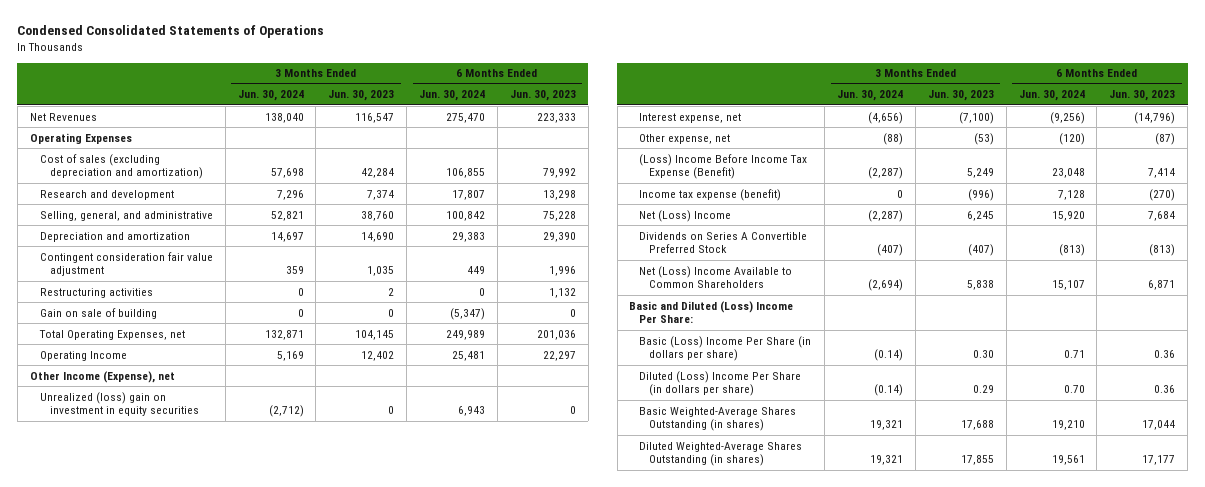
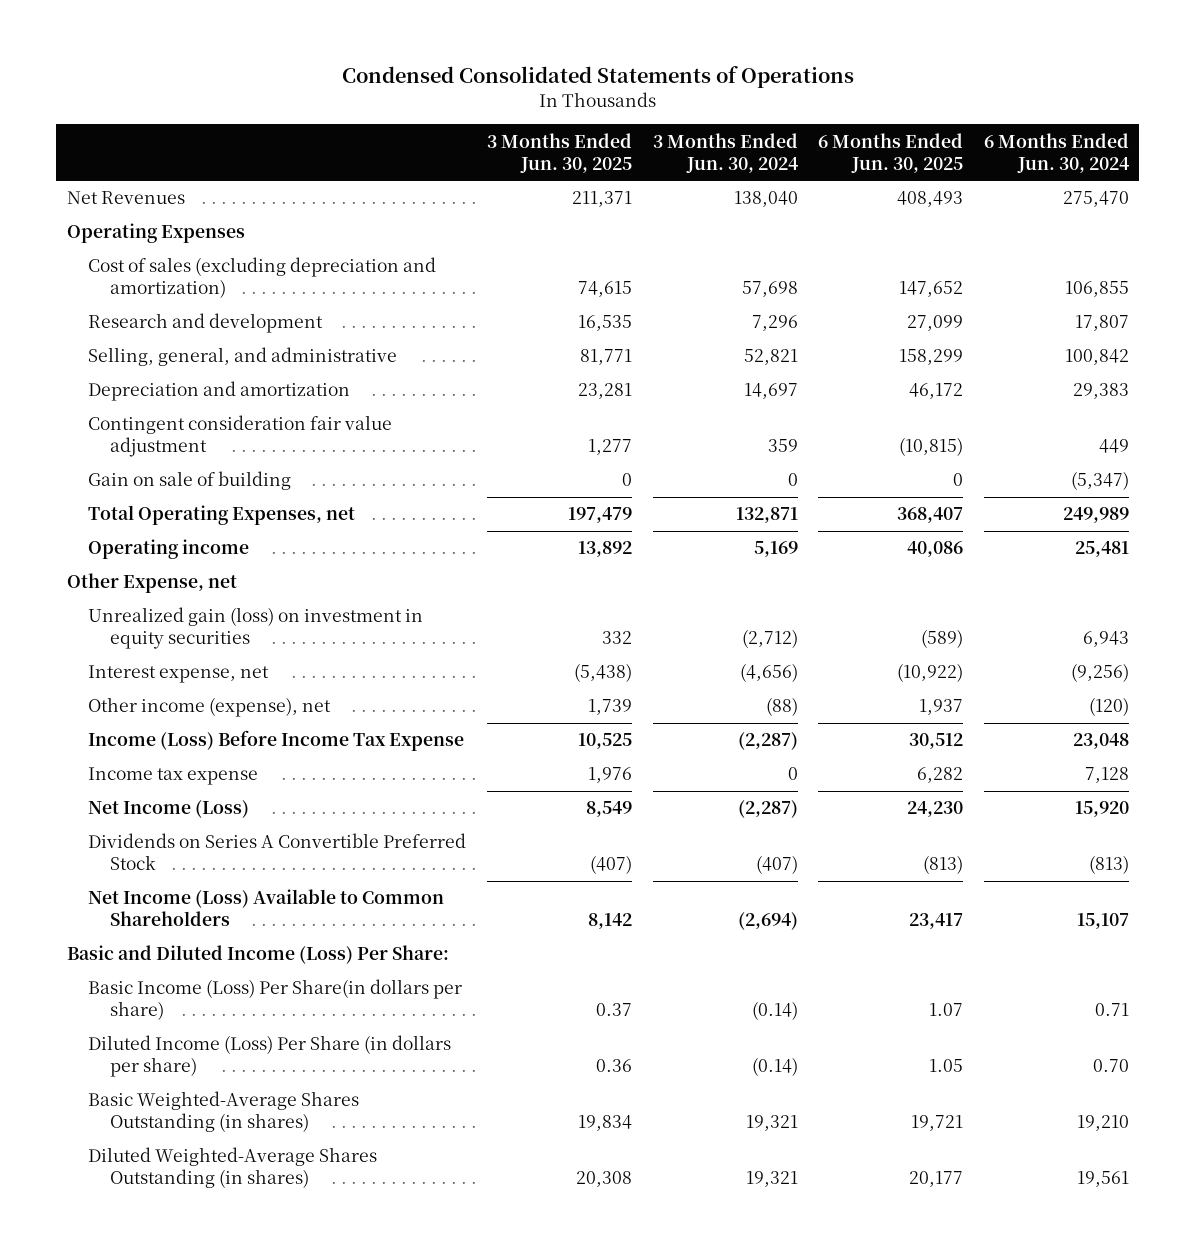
- | 3 Months Ended Jun. 30, 2024 | 3 Months Ended Jun. 30, 2023 | 6 Months Ended Jun. 30, 2024 | 6 Months Ended Jun. 30, 2023
+ | 3 Months Ended Jun. 30, 2025 | 3 Months Ended Jun. 30, 2024 | 6 Months Ended Jun. 30, 2025 | 6 Months Ended Jun. 30, 2024
- Restructuring activities | 0 | 2 | 0 | 1,132
- Operating Income | 5,169 | 12,402 | 25,481 | 22,297
- Other Income (Expense), net
- Unrealized (loss) gain on investment in equity securities | (2,712) | 0 | 6,943 | 0
+ Operating income | 13,892 | 5,169 | 40,086 | 25,481
+ Other Expense, net
+ Unrealized gain (loss) on investment in equity securities | 332 | (2,712) | (589) | 6,943
- Other expense, net | (88) | (53) | (120) | (87)
- (Loss) Income Before Income Tax Expense (Benefit) | (2,287) | 5,249 | 23,048 | 7,414
- Income tax expense (benefit) | 0 | (996) | 7,128 | (270)
- Net (Loss) Income | (2,287) | 6,245 | 15,920 | 7,684
+ Other income (expense), net | 1,739 | (88) | 1,937 | (120)
+ Income (Loss) Before Income Tax Expense | 10,525 | (2,287) | 30,512 | 23,048
+ Income tax expense | 1,976 | 0 | 6,282 | 7,128
+ Net Income (Loss) | 8,549 | (2,287) | 24,230 | 15,920
- Net (Loss) Income Available to Common Shareholders | (2,694) | 5,838 | 15,107 | 6,871
- Basic and Diluted (Loss) Income Per Share:
- Basic (Loss) Income Per Share (in dollars per share) | (0.14) | 0.30 | 0.71 | 0.36
- Diluted (Loss) Income Per Share (in dollars per share) | (0.14) | 0.29 | 0.70 | 0.36
+ Net Income (Loss) Available to Common Shareholders | 8,142 | (2,694) | 23,417 | 15,107
+ Basic and Diluted Income (Loss) Per Share:
+ Basic Income (Loss) Per Share(in dollars per share) | 0.37 | (0.14) | 1.07 | 0.71
+ Diluted Income (Loss) Per Share (in dollars per share) | 0.36 | (0.14) | 1.05 | 0.70

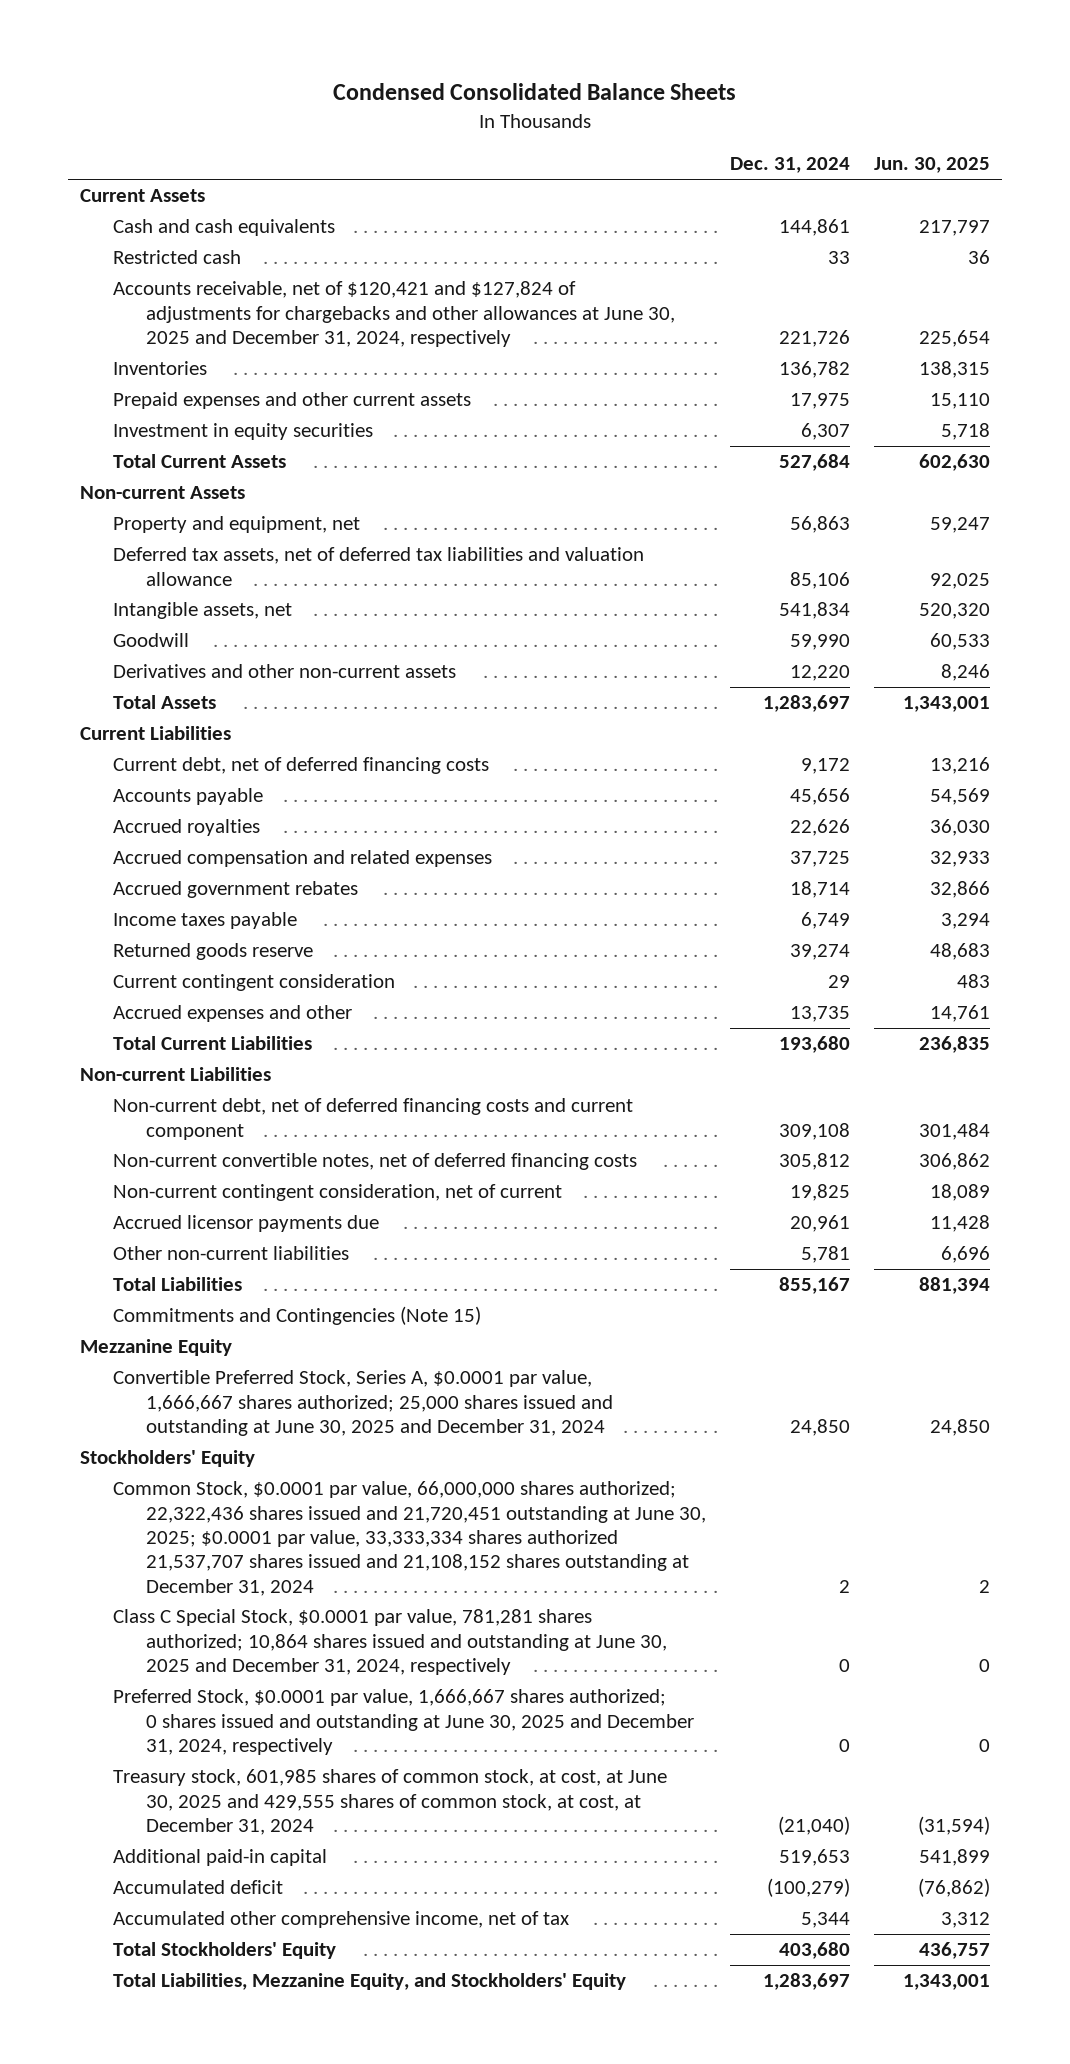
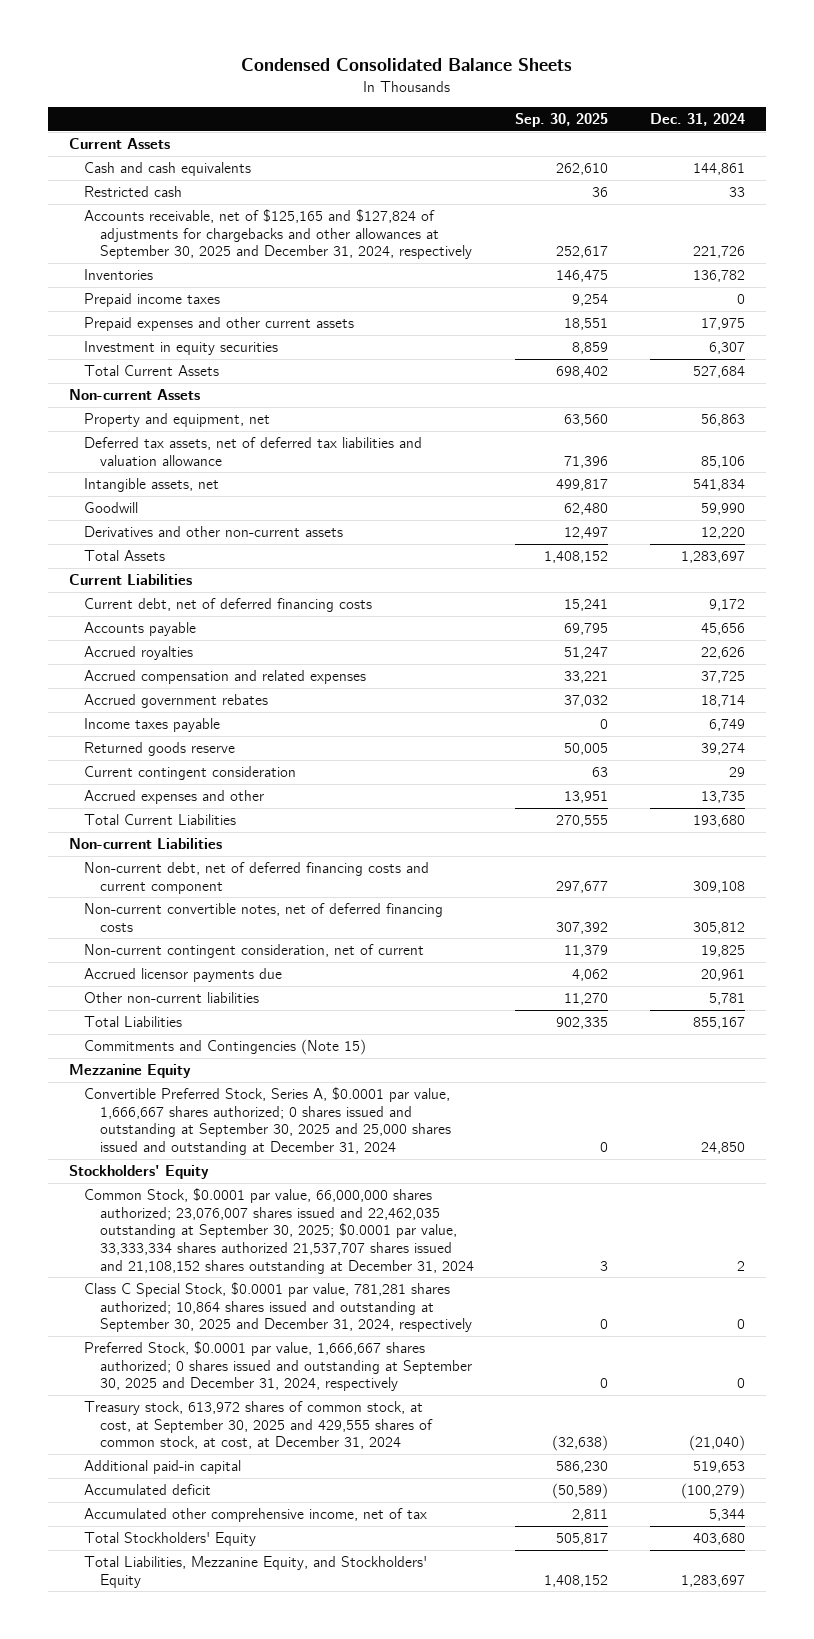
- | Dec. 31, 2024 | Jun. 30, 2025
+ | Sep. 30, 2025 | Dec. 31, 2024
- Accounts receivable, net of $120,421 and $127,824 of adjustments for chargebacks and other allowances at June 30, 2025 and December 31, 2024, respectively | 221,726 | 225,654
+ Accounts receivable, net of $125,165 and $127,824 of adjustments for chargebacks and other allowances at September 30, 2025 and December 31, 2024, respectively | 252,617 | 221,726
+ Prepaid income taxes | 9,254 | 0
- Convertible Preferred Stock, Series A, $0.0001 par value, 1,666,667 shares authorized; 25,000 shares issued and outstanding at June 30, 2025 and December 31, 2024 | 24,850 | 24,850
+ Convertible Preferred Stock, Series A, $0.0001 par value, 1,666,667 shares authorized; 0 shares issued and outstanding at September 30, 2025 and 25,000 shares issued and outstanding at December 31, 2024 | 0 | 24,850
- Common Stock, $0.0001 par value, 66,000,000 shares authorized; 22,322,436 shares issued and 21,720,451 outstanding at June 30, 2025; $0.0001 par value, 33,333,334 shares authorized 21,537,707 shares issued and 21,108,152 shares outstanding at December 31, 2024 | 2 | 2
- Class C Special Stock, $0.0001 par value, 781,281 shares authorized; 10,864 shares issued and outstanding at June 30, 2025 and December 31, 2024, respectively | 0 | 0
- Preferred Stock, $0.0001 par value, 1,666,667 shares authorized; 0 shares issued and outstanding at June 30, 2025 and December 31, 2024, respectively | 0 | 0
- Treasury stock, 601,985 shares of common stock, at cost, at June 30, 2025 and 429,555 shares of common stock, at cost, at December 31, 2024 | (21,040) | (31,594)
+ Common Stock, $0.0001 par value, 66,000,000 shares authorized; 23,076,007 shares issued and 22,462,035 outstanding at September 30, 2025; $0.0001 par value, 33,333,334 shares authorized 21,537,707 shares issued and 21,108,152 shares outstanding at December 31, 2024 | 3 | 2
+ Class C Special Stock, $0.0001 par value, 781,281 shares authorized; 10,864 shares issued and outstanding at September 30, 2025 and December 31, 2024, respectively | 0 | 0
+ Preferred Stock, $0.0001 par value, 1,666,667 shares authorized; 0 shares issued and outstanding at September 30, 2025 and December 31, 2024, respectively | 0 | 0
+ Treasury stock, 613,972 shares of common stock, at cost, at September 30, 2025 and 429,555 shares of common stock, at cost, at December 31, 2024 | (32,638) | (21,040)

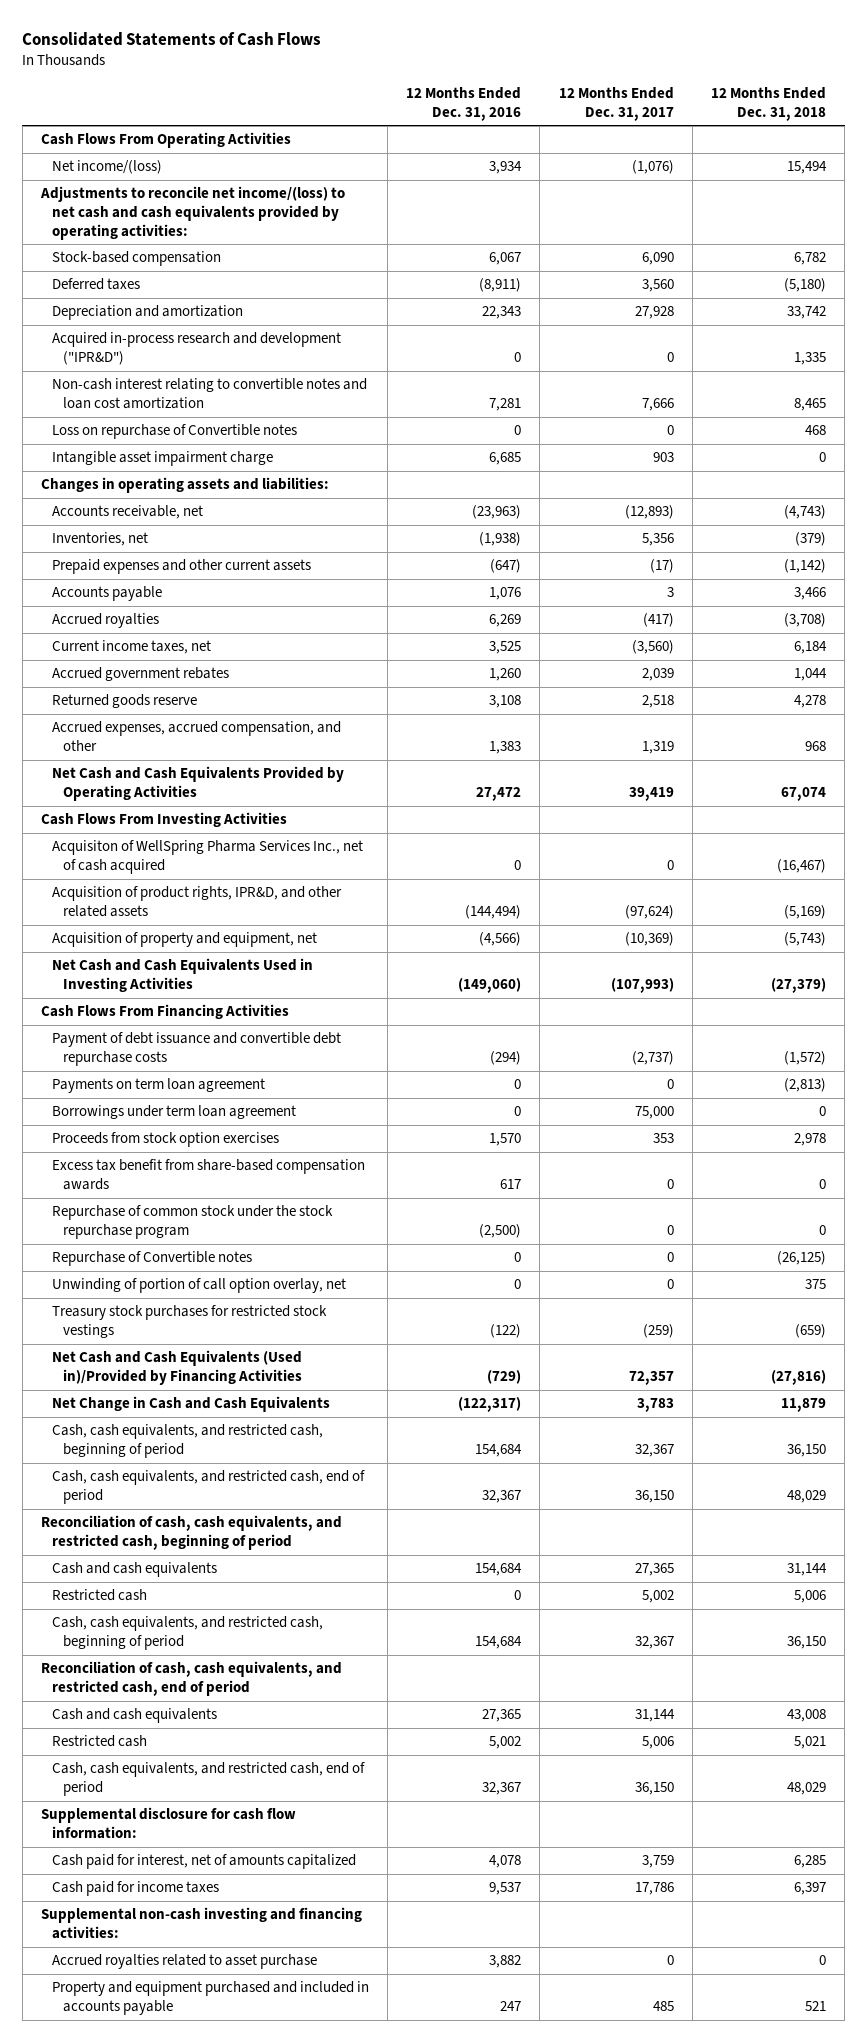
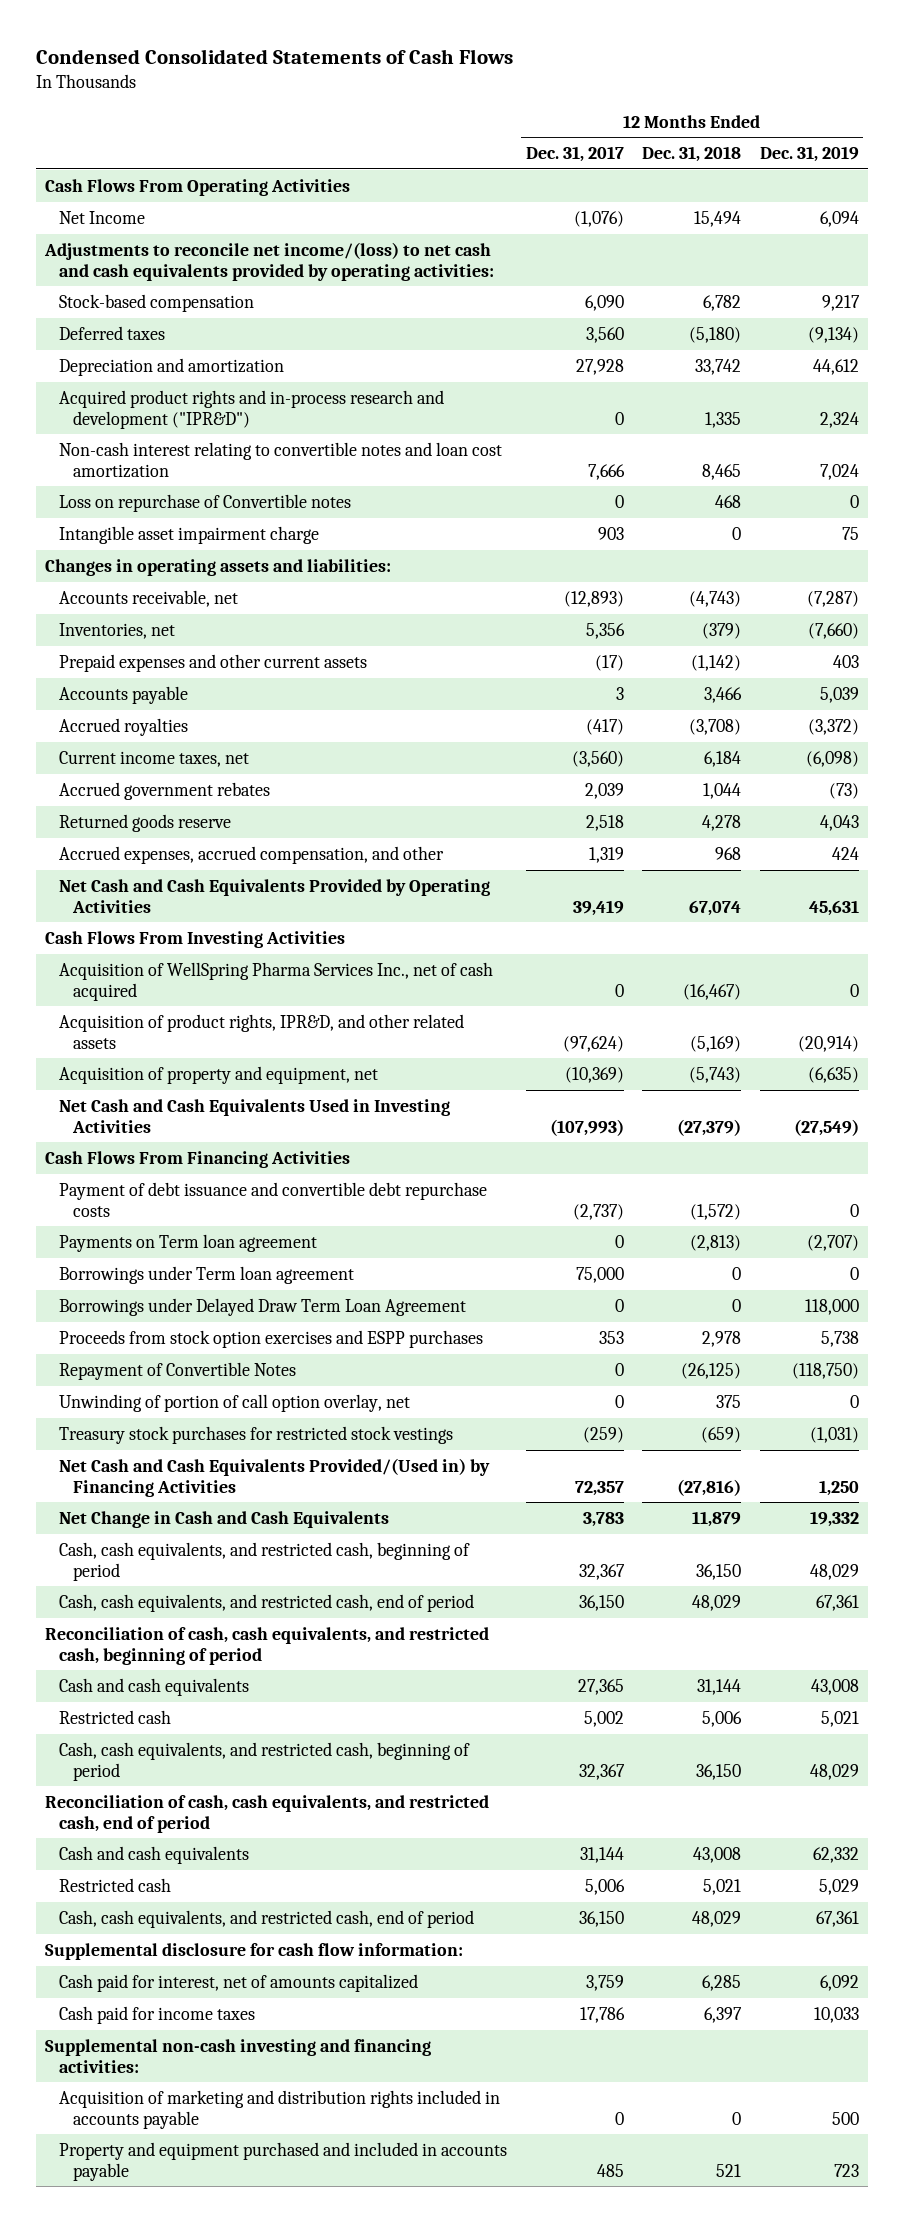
- Consolidated Statements of Cash Flows
+ Condensed Consolidated Statements of Cash Flows
- | 12 Months Ended Dec. 31, 2016 | 12 Months Ended Dec. 31, 2017 | 12 Months Ended Dec. 31, 2018
+ | 12 Months Ended Dec. 31, 2017 | 12 Months Ended Dec. 31, 2018 | 12 Months Ended Dec. 31, 2019
- Net income/(loss) | 3,934 | (1,076) | 15,494
+ Net Income | (1,076) | 15,494 | 6,094
- Acquired in-process research and development ("IPR&D") | 0 | 0 | 1,335
+ Acquired product rights and in-process research and development ("IPR&D") | 0 | 1,335 | 2,324
- Acquisiton of WellSpring Pharma Services Inc., net of cash acquired | 0 | 0 | (16,467)
+ Acquisition of WellSpring Pharma Services Inc., net of cash acquired | 0 | (16,467) | 0
- Payments on term loan agreement | 0 | 0 | (2,813)
- Borrowings under term loan agreement | 0 | 75,000 | 0
- Proceeds from stock option exercises | 1,570 | 353 | 2,978
- Excess tax benefit from share-based compensation awards | 617 | 0 | 0
- Repurchase of common stock under the stock repurchase program | (2,500) | 0 | 0
- Repurchase of Convertible notes | 0 | 0 | (26,125)
+ Payments on Term loan agreement | 0 | (2,813) | (2,707)
+ Borrowings under Term loan agreement | 75,000 | 0 | 0
+ Borrowings under Delayed Draw Term Loan Agreement | 0 | 0 | 118,000
+ Proceeds from stock option exercises and ESPP purchases | 353 | 2,978 | 5,738
+ Repayment of Convertible Notes | 0 | (26,125) | (118,750)
- Net Cash and Cash Equivalents (Used in)/Provided by Financing Activities | (729) | 72,357 | (27,816)
+ Net Cash and Cash Equivalents Provided/(Used in) by Financing Activities | 72,357 | (27,816) | 1,250
- Accrued royalties related to asset purchase | 3,882 | 0 | 0
+ Acquisition of marketing and distribution rights included in accounts payable | 0 | 0 | 500

